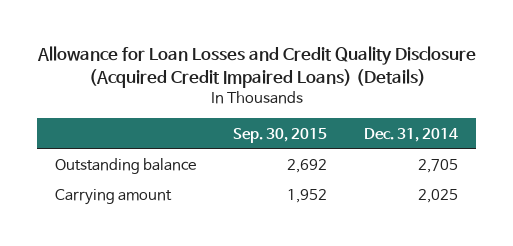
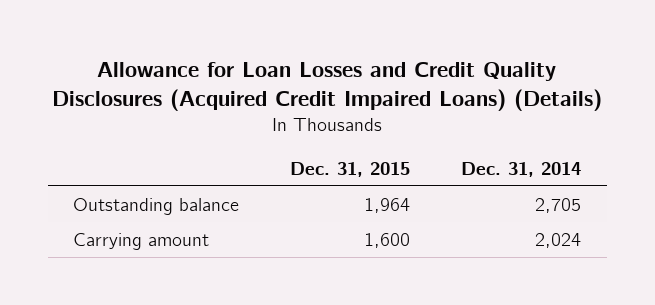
- Allowance for Loan Losses and Credit Quality Disclosure (Acquired Credit Impaired Loans) (Details)
+ Allowance for Loan Losses and Credit Quality Disclosures (Acquired Credit Impaired Loans) (Details)
- | Sep. 30, 2015 | Dec. 31, 2014
+ | Dec. 31, 2015 | Dec. 31, 2014
- Carrying amount | 1,952 | 2,025
+ Carrying amount | 1,600 | 2,024

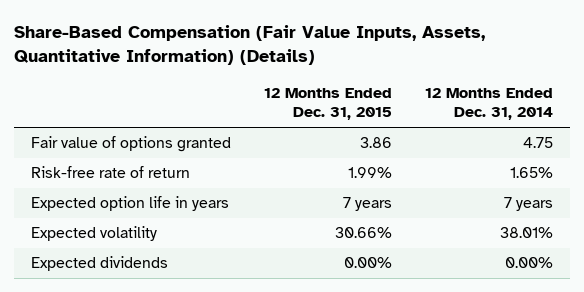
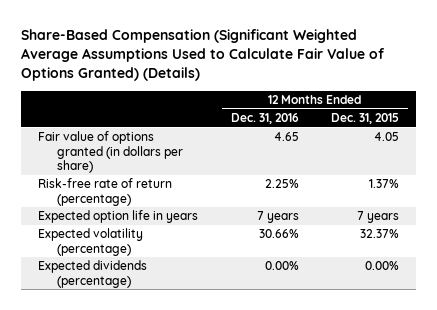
- Share-Based Compensation (Fair Value Inputs, Assets, Quantitative Information) (Details)
+ Share-Based Compensation (Significant Weighted Average Assumptions Used to Calculate Fair Value of Options Granted) (Details)
- | 12 Months Ended Dec. 31, 2015 | 12 Months Ended Dec. 31, 2014
+ | 12 Months Ended Dec. 31, 2016 | 12 Months Ended Dec. 31, 2015
- Fair value of options granted | 3.86 | 4.75
- Risk-free rate of return | 1.99% | 1.65%
+ Fair value of options granted (in dollars per share) | 4.65 | 4.05
+ Risk-free rate of return (percentage) | 2.25% | 1.37%
- Expected volatility | 30.66% | 38.01%
- Expected dividends | 0.00% | 0.00%
+ Expected volatility (percentage) | 30.66% | 32.37%
+ Expected dividends (percentage) | 0.00% | 0.00%

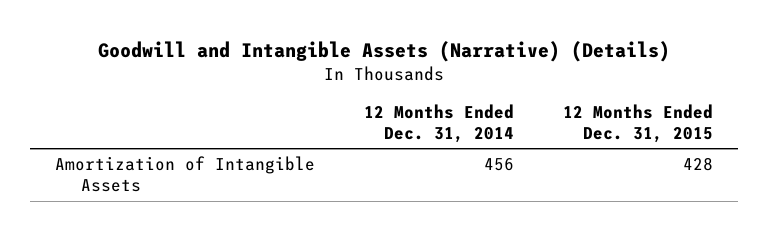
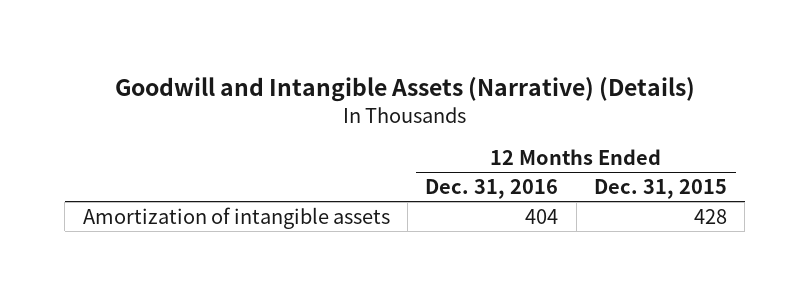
- | 12 Months Ended Dec. 31, 2014 | 12 Months Ended Dec. 31, 2015
+ | 12 Months Ended Dec. 31, 2016 | 12 Months Ended Dec. 31, 2015
- Amortization of Intangible Assets | 456 | 428
+ Amortization of intangible assets | 404 | 428

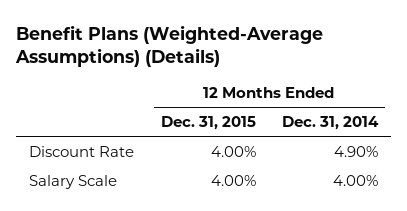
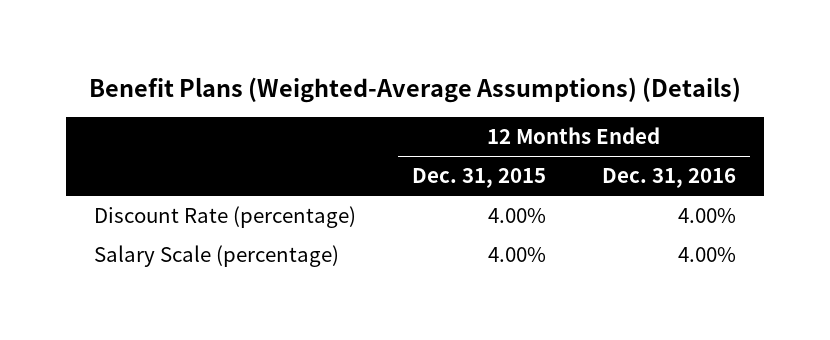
- | 12 Months Ended Dec. 31, 2015 | 12 Months Ended Dec. 31, 2014
+ | 12 Months Ended Dec. 31, 2015 | 12 Months Ended Dec. 31, 2016
- Discount Rate | 4.00% | 4.90%
- Salary Scale | 4.00% | 4.00%
+ Discount Rate (percentage) | 4.00% | 4.00%
+ Salary Scale (percentage) | 4.00% | 4.00%

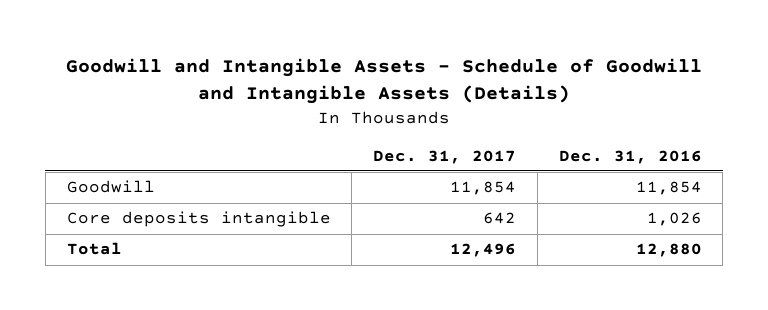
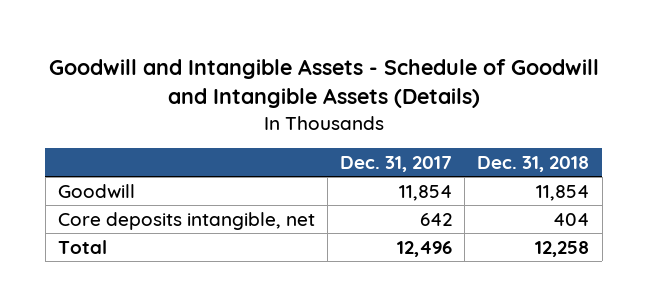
- | Dec. 31, 2017 | Dec. 31, 2016
+ | Dec. 31, 2017 | Dec. 31, 2018
- Core deposits intangible | 642 | 1,026
+ Core deposits intangible, net | 642 | 404

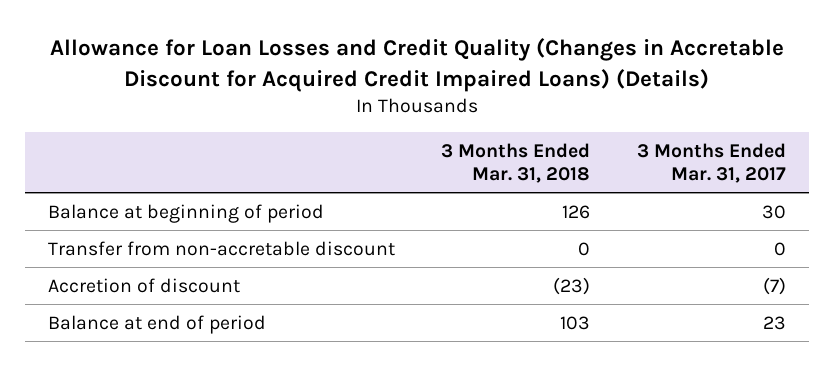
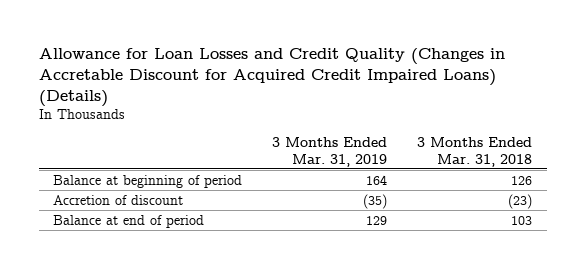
- | 3 Months Ended Mar. 31, 2018 | 3 Months Ended Mar. 31, 2017
+ | 3 Months Ended Mar. 31, 2019 | 3 Months Ended Mar. 31, 2018
- Transfer from non-accretable discount | 0 | 0

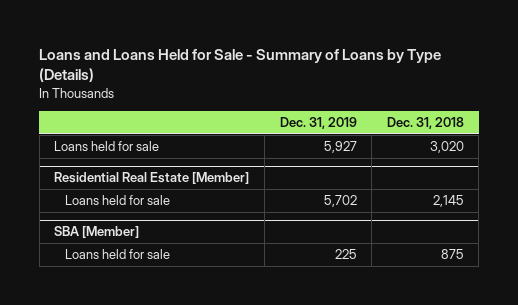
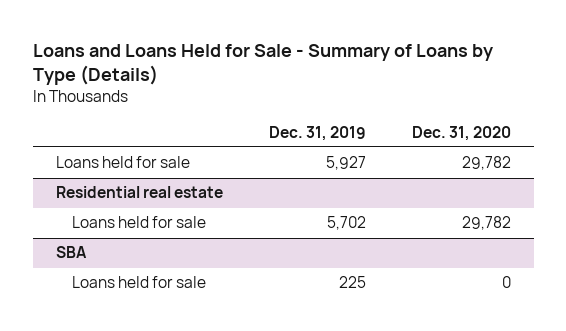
- | Dec. 31, 2019 | Dec. 31, 2018
+ | Dec. 31, 2019 | Dec. 31, 2020
- Residential Real Estate [Member]
+ Residential real estate
- SBA [Member]
+ SBA

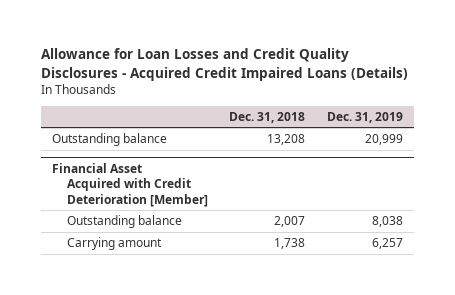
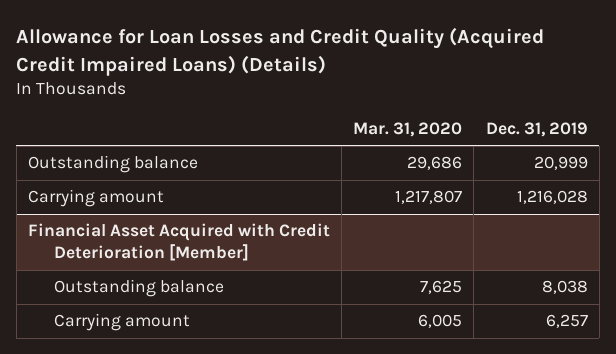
- Allowance for Loan Losses and Credit Quality Disclosures - Acquired Credit Impaired Loans (Details)
+ Allowance for Loan Losses and Credit Quality (Acquired Credit Impaired Loans) (Details)
- | Dec. 31, 2018 | Dec. 31, 2019
+ | Mar. 31, 2020 | Dec. 31, 2019
+ Carrying amount | 1,217,807 | 1,216,028

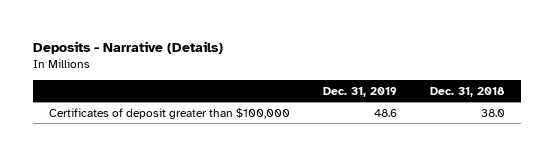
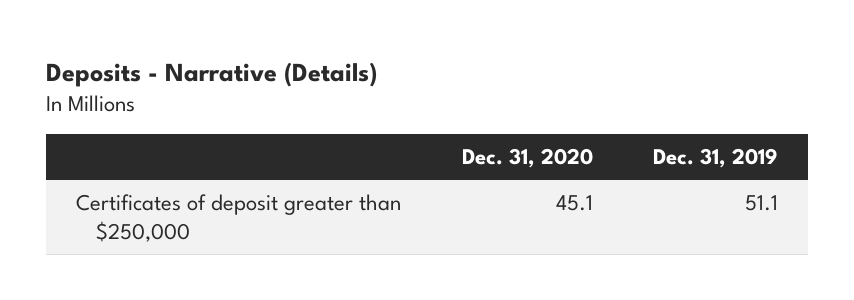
- | Dec. 31, 2019 | Dec. 31, 2018
+ | Dec. 31, 2020 | Dec. 31, 2019
- Certificates of deposit greater than $100,000 | 48.6 | 38.0
+ Certificates of deposit greater than $250,000 | 45.1 | 51.1

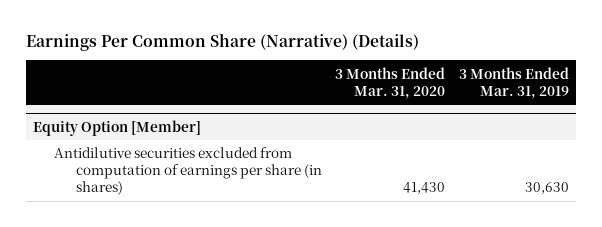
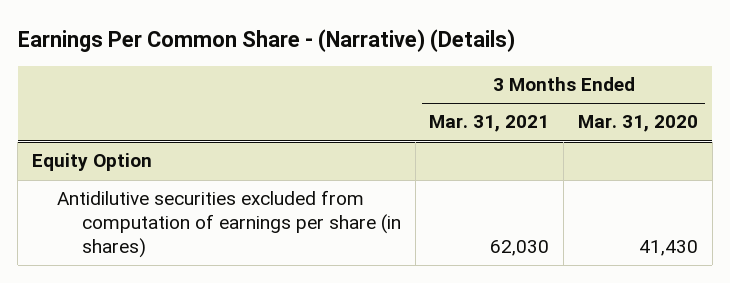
- Earnings Per Common Share (Narrative) (Details)
+ Earnings Per Common Share - (Narrative) (Details)
- | 3 Months Ended Mar. 31, 2020 | 3 Months Ended Mar. 31, 2019
+ | 3 Months Ended Mar. 31, 2021 | 3 Months Ended Mar. 31, 2020
- Equity Option [Member]
+ Equity Option

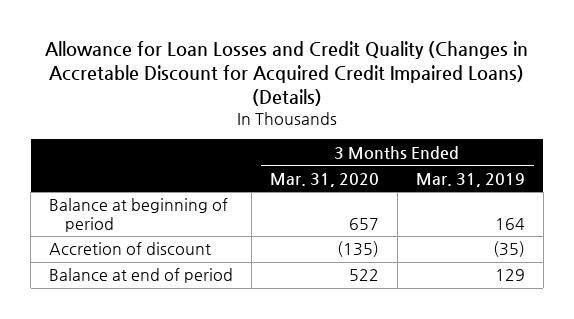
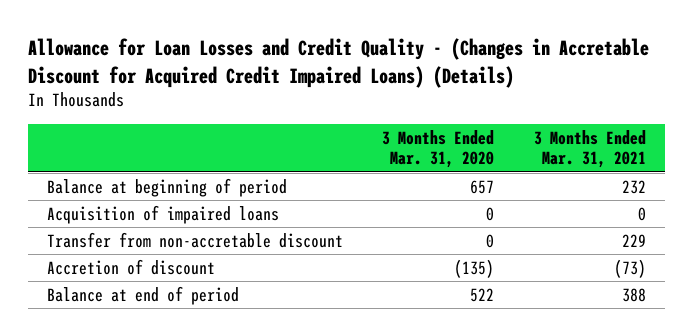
- Allowance for Loan Losses and Credit Quality (Changes in Accretable Discount for Acquired Credit Impaired Loans) (Details)
+ Allowance for Loan Losses and Credit Quality - (Changes in Accretable Discount for Acquired Credit Impaired Loans) (Details)
- | 3 Months Ended Mar. 31, 2020 | 3 Months Ended Mar. 31, 2019
+ | 3 Months Ended Mar. 31, 2020 | 3 Months Ended Mar. 31, 2021
+ Acquisition of impaired loans | 0 | 0
+ Transfer from non-accretable discount | 0 | 229

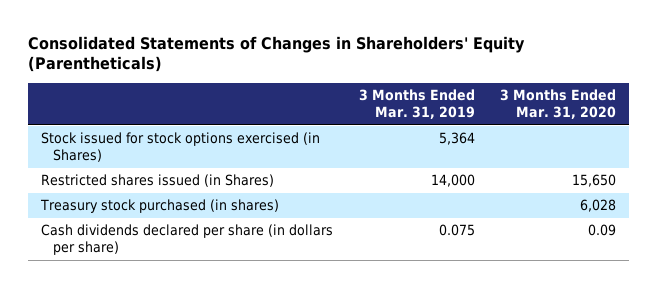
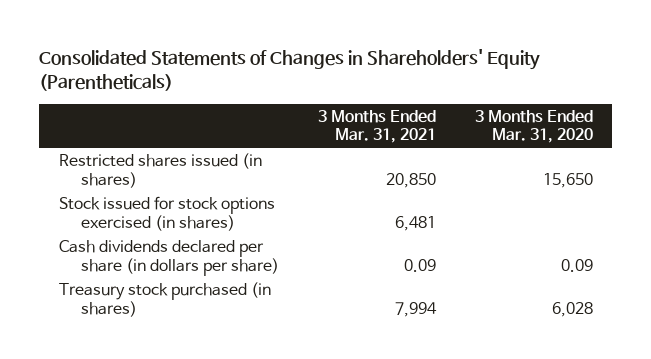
- | 3 Months Ended Mar. 31, 2019 | 3 Months Ended Mar. 31, 2020
+ | 3 Months Ended Mar. 31, 2021 | 3 Months Ended Mar. 31, 2020
- Stock issued for stock options exercised (in Shares) | 5,364 |
- Restricted shares issued (in Shares) | 14,000 | 15,650
+ Restricted shares issued (in shares) | 20,850 | 15,650
+ Stock issued for stock options exercised (in shares) | 6,481 |
moved down: Treasury stock purchased (in shares) | 7,994 | 6,028

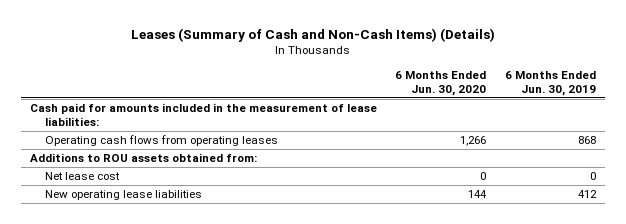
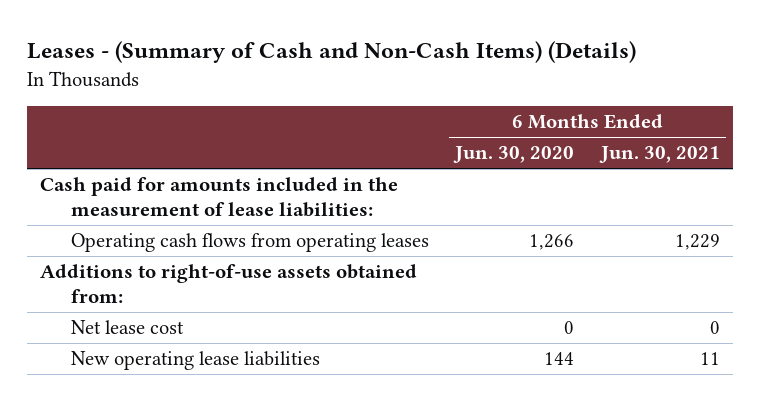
- Leases (Summary of Cash and Non-Cash Items) (Details)
+ Leases - (Summary of Cash and Non-Cash Items) (Details)
- | 6 Months Ended Jun. 30, 2020 | 6 Months Ended Jun. 30, 2019
+ | 6 Months Ended Jun. 30, 2020 | 6 Months Ended Jun. 30, 2021
- Additions to ROU assets obtained from:
+ Additions to right-of-use assets obtained from:

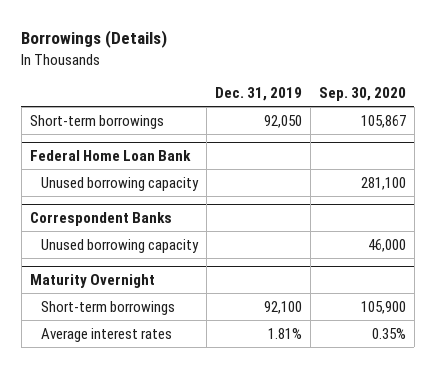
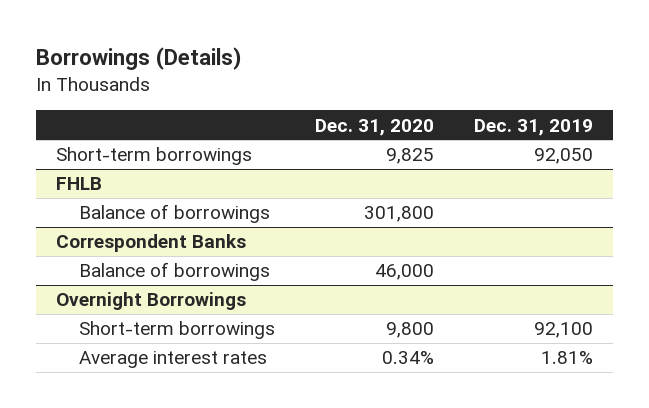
- | Dec. 31, 2019 | Sep. 30, 2020
+ | Dec. 31, 2020 | Dec. 31, 2019
- Federal Home Loan Bank
- Unused borrowing capacity | | 281,100
+ FHLB
+ Balance of borrowings | 301,800 |
@ Correspondent Banks
- Unused borrowing capacity | | 46,000
- Maturity Overnight
@ Correspondent Banks
+ Balance of borrowings | 46,000 |
+ Overnight Borrowings

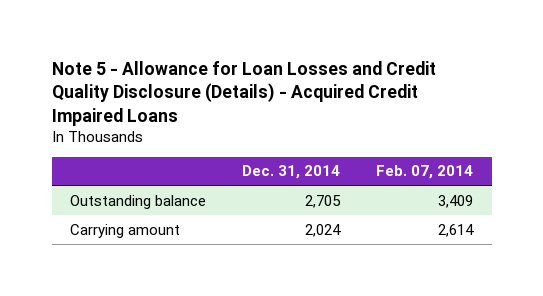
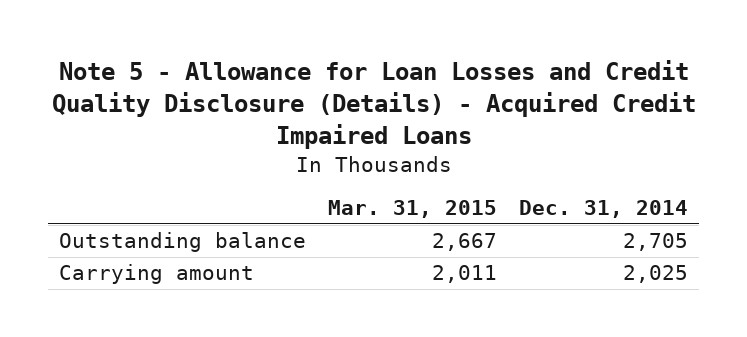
- | Dec. 31, 2014 | Feb. 07, 2014
+ | Mar. 31, 2015 | Dec. 31, 2014
- Carrying amount | 2,024 | 2,614
+ Carrying amount | 2,011 | 2,025

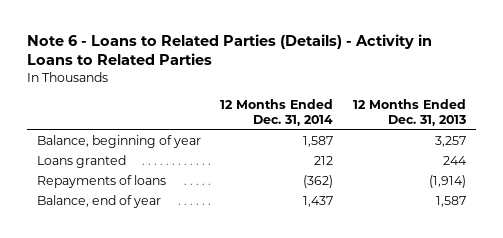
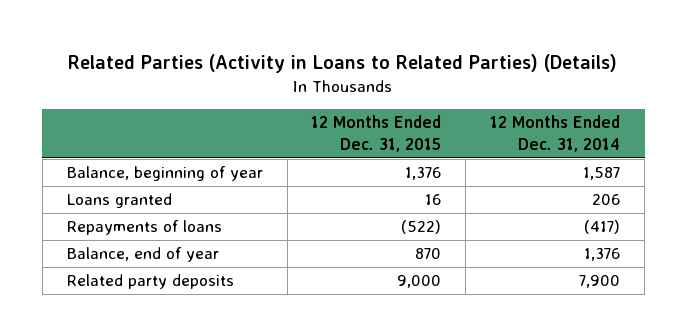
- Note 6 - Loans to Related Parties (Details) - Activity in Loans to Related Parties
+ Related Parties (Activity in Loans to Related Parties) (Details)
- | 12 Months Ended Dec. 31, 2014 | 12 Months Ended Dec. 31, 2013
+ | 12 Months Ended Dec. 31, 2015 | 12 Months Ended Dec. 31, 2014
- Loans granted | 212 | 244
- Repayments of loans | (362) | (1,914)
- Balance, end of year | 1,437 | 1,587
+ Loans granted | 16 | 206
+ Repayments of loans | (522) | (417)
+ Balance, end of year | 870 | 1,376
+ Related party deposits | 9,000 | 7,900

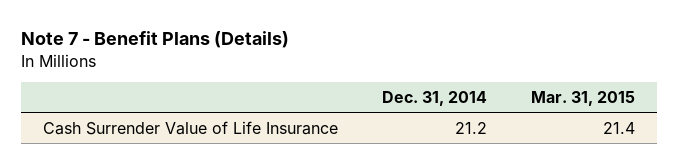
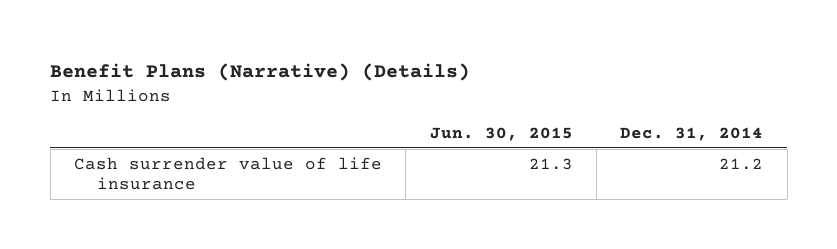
- Note 7 - Benefit Plans (Details)
+ Benefit Plans (Narrative) (Details)
- | Dec. 31, 2014 | Mar. 31, 2015
+ | Jun. 30, 2015 | Dec. 31, 2014
- Cash Surrender Value of Life Insurance | 21.2 | 21.4
+ Cash surrender value of life insurance | 21.3 | 21.2

